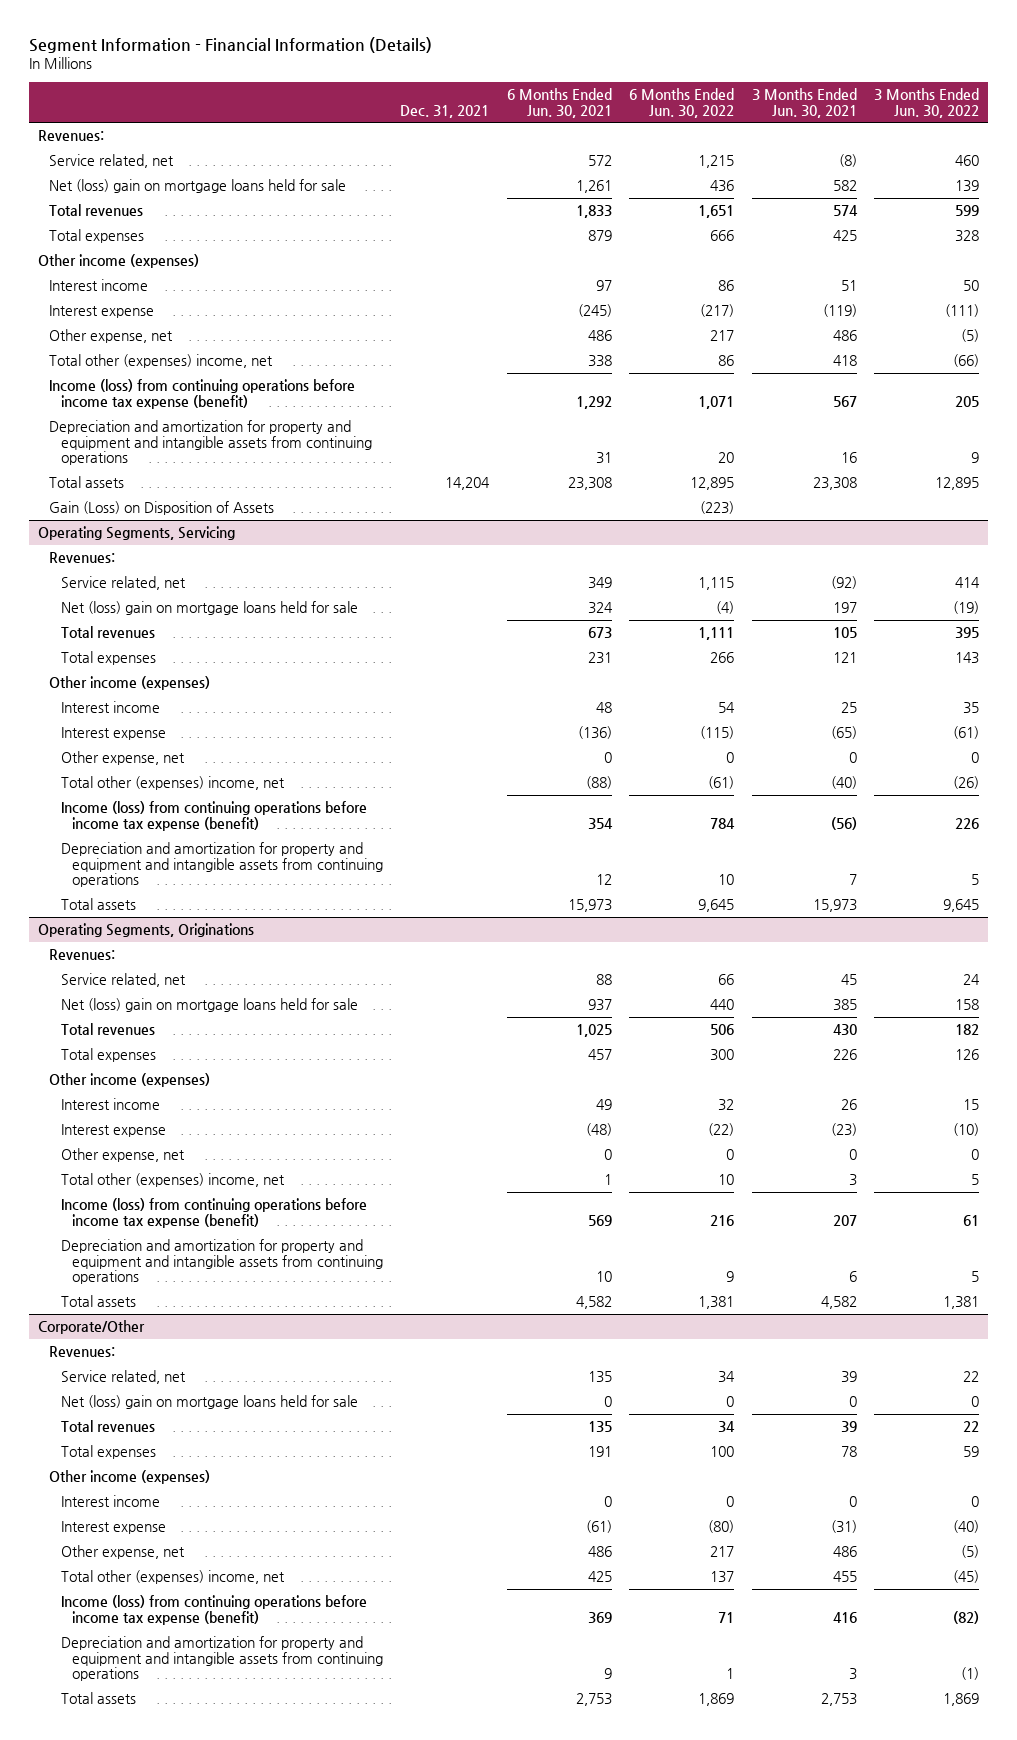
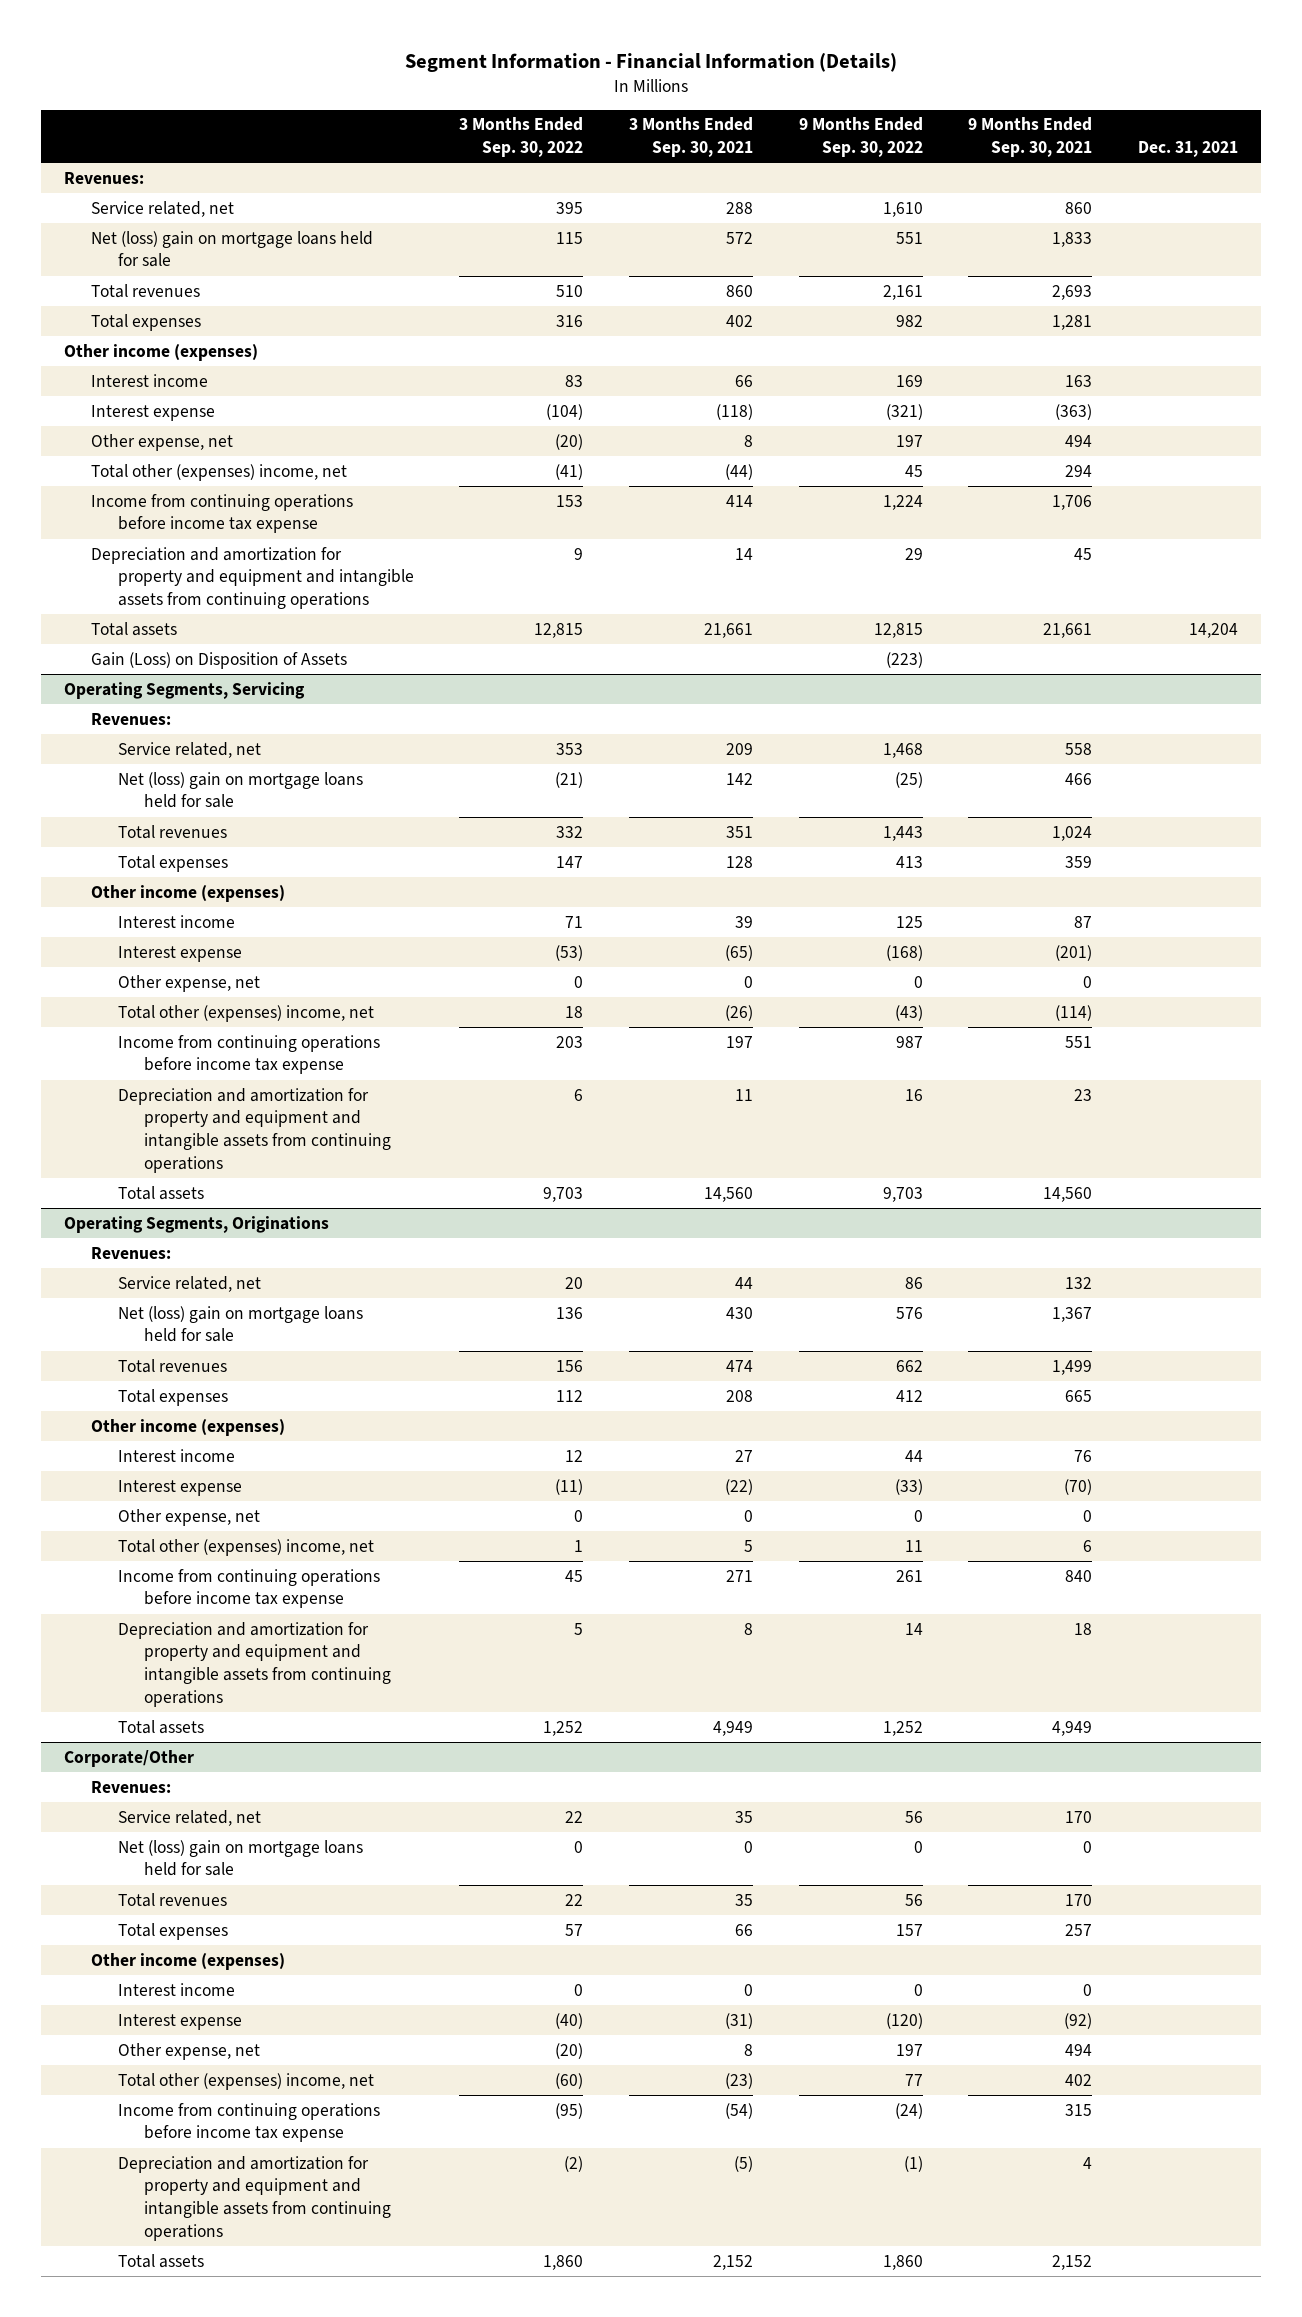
- | Dec. 31, 2021 | 6 Months Ended Jun. 30, 2021 | 6 Months Ended Jun. 30, 2022 | 3 Months Ended Jun. 30, 2021 | 3 Months Ended Jun. 30, 2022
+ | 3 Months Ended Sep. 30, 2022 | 3 Months Ended Sep. 30, 2021 | 9 Months Ended Sep. 30, 2022 | 9 Months Ended Sep. 30, 2021 | Dec. 31, 2021
- Income (loss) from continuing operations before income tax expense (benefit) | | 1,292 | 1,071 | 567 | 205
+ Income from continuing operations before income tax expense | 153 | 414 | 1,224 | 1,706 |
@ Operating Segments, Servicing
- Income (loss) from continuing operations before income tax expense (benefit) | | 354 | 784 | (56) | 226
+ Income from continuing operations before income tax expense | 203 | 197 | 987 | 551 |
@ Operating Segments, Originations
- Income (loss) from continuing operations before income tax expense (benefit) | | 569 | 216 | 207 | 61
+ Income from continuing operations before income tax expense | 45 | 271 | 261 | 840 |
@ Corporate/Other
- Income (loss) from continuing operations before income tax expense (benefit) | | 369 | 71 | 416 | (82)
+ Income from continuing operations before income tax expense | (95) | (54) | (24) | 315 |

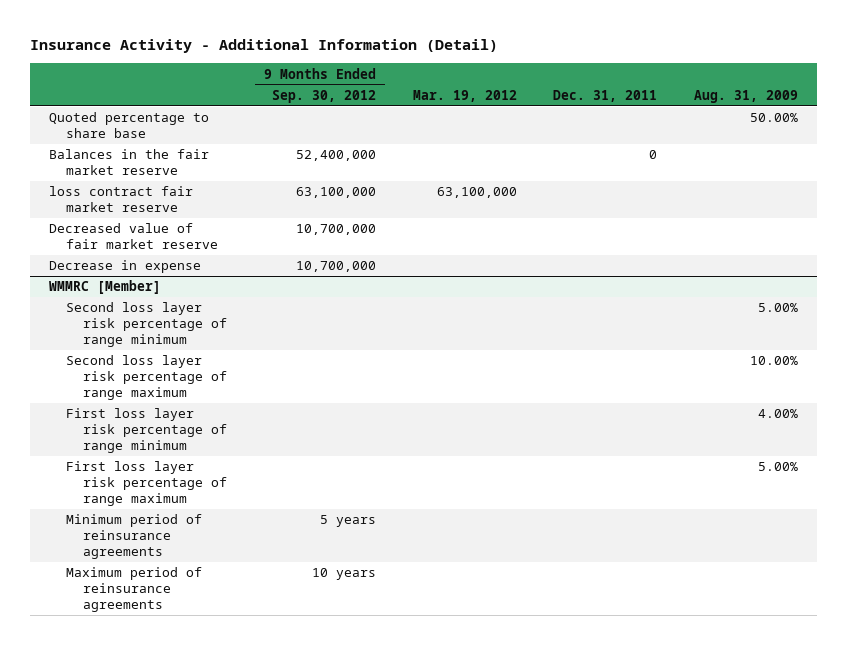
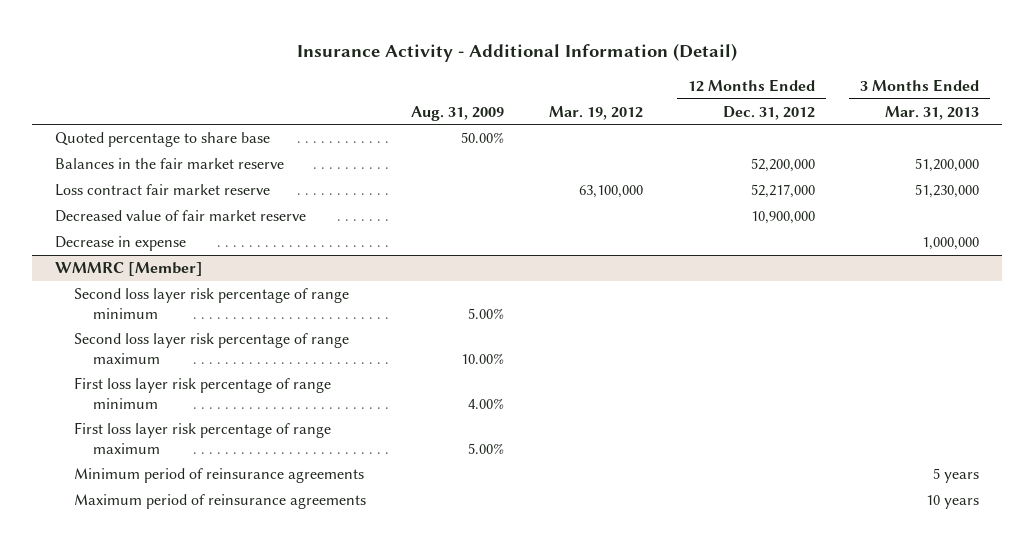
- | 9 Months Ended Sep. 30, 2012 | Mar. 19, 2012 | Dec. 31, 2011 | Aug. 31, 2009
+ | Aug. 31, 2009 | Mar. 19, 2012 | 12 Months Ended Dec. 31, 2012 | 3 Months Ended Mar. 31, 2013
- loss contract fair market reserve | 63,100,000 | 63,100,000 | |
+ Loss contract fair market reserve | | 63,100,000 | 52,217,000 | 51,230,000

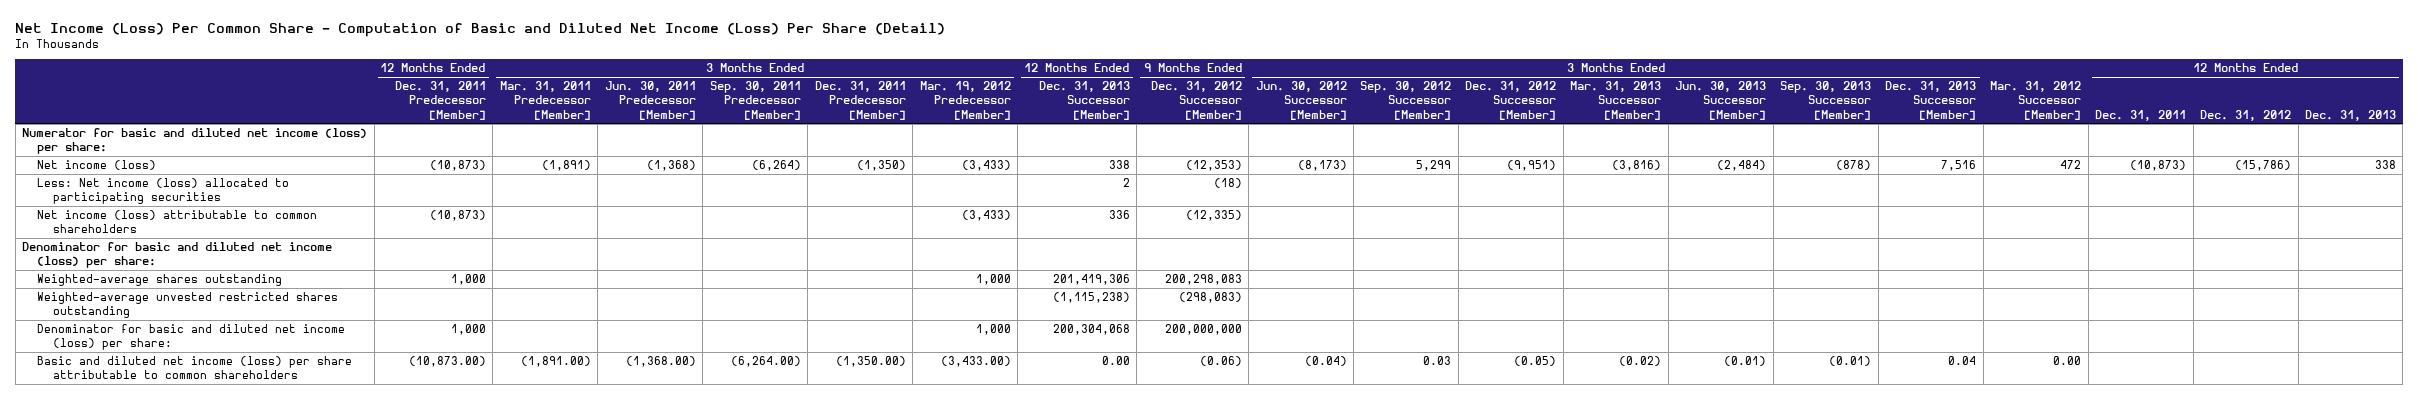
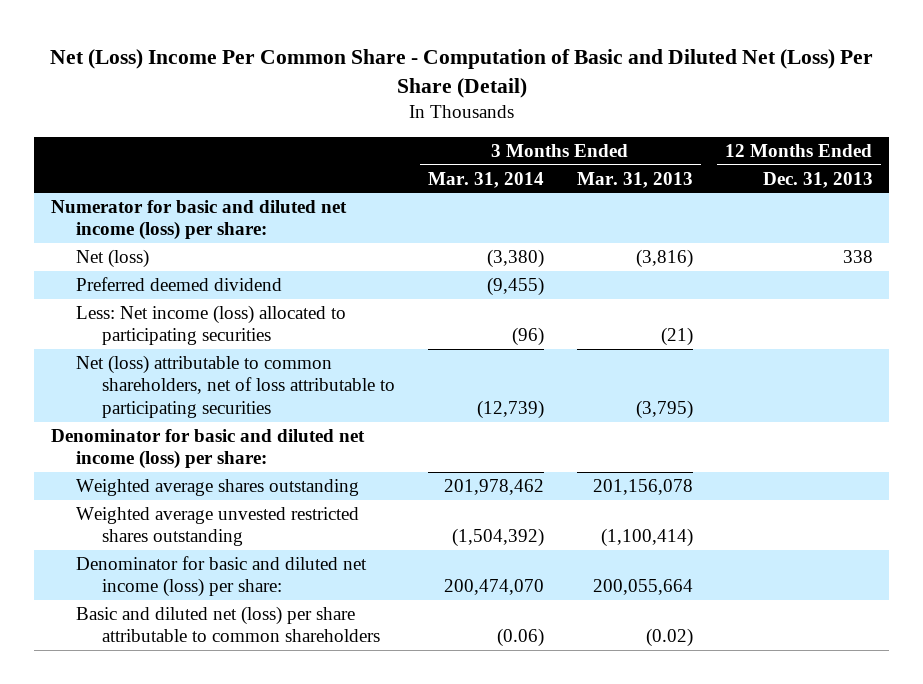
- Net Income (Loss) Per Common Share - Computation of Basic and Diluted Net Income (Loss) Per Share (Detail)
+ Net (Loss) Income Per Common Share - Computation of Basic and Diluted Net (Loss) Per Share (Detail)
- | 12 Months Ended Dec. 31, 2011 Predecessor [Member] | 3 Months Ended Mar. 31, 2011 Predecessor [Member] | 3 Months Ended Jun. 30, 2011 Predecessor [Member] | 3 Months Ended Sep. 30, 2011 Predecessor [Member] | 3 Months Ended Dec. 31, 2011 Predecessor [Member] | 3 Months Ended Mar. 19, 2012 Predecessor [Member] | 12 Months Ended Dec. 31, 2013 Successor [Member] | 9 Months Ended Dec. 31, 2012 Successor [Member] | 3 Months Ended Jun. 30, 2012 Successor [Member] | 3 Months Ended Sep. 30, 2012 Successor [Member] | 3 Months Ended Dec. 31, 2012 Successor [Member] | 3 Months Ended Mar. 31, 2013 Successor [Member] | 3 Months Ended Jun. 30, 2013 Successor [Member] | 3 Months Ended Sep. 30, 2013 Successor [Member] | 3 Months Ended Dec. 31, 2013 Successor [Member] | Mar. 31, 2012 Successor [Member] | 12 Months Ended Dec. 31, 2011 | 12 Months Ended Dec. 31, 2012 | 12 Months Ended Dec. 31, 2013
+ | 3 Months Ended Mar. 31, 2014 | 3 Months Ended Mar. 31, 2013 | 12 Months Ended Dec. 31, 2013
- Net income (loss) | (10,873) | (1,891) | (1,368) | (6,264) | (1,350) | (3,433) | 338 | (12,353) | (8,173) | 5,299 | (9,951) | (3,816) | (2,484) | (878) | 7,516 | 472 | (10,873) | (15,786) | 338
+ Net (loss) | (3,380) | (3,816) | 338
+ Preferred deemed dividend | (9,455) | |
- Net income (loss) attributable to common shareholders | (10,873) | | | | | (3,433) | 336 | (12,335) | | | | | | | | | | |
+ Net (loss) attributable to common shareholders, net of loss attributable to participating securities | (12,739) | (3,795) |
- Weighted-average shares outstanding | 1,000 | | | | | 1,000 | 201,419,306 | 200,298,083 | | | | | | | | | | |
- Weighted-average unvested restricted shares outstanding | | | | | | | (1,115,238) | (298,083) | | | | | | | | | | |
+ Weighted average shares outstanding | 201,978,462 | 201,156,078 |
+ Weighted average unvested restricted shares outstanding | (1,504,392) | (1,100,414) |
- Basic and diluted net income (loss) per share attributable to common shareholders | (10,873.00) | (1,891.00) | (1,368.00) | (6,264.00) | (1,350.00) | (3,433.00) | 0.00 | (0.06) | (0.04) | 0.03 | (0.05) | (0.02) | (0.01) | (0.01) | 0.04 | 0.00 | | |
+ Basic and diluted net (loss) per share attributable to common shareholders | (0.06) | (0.02) |

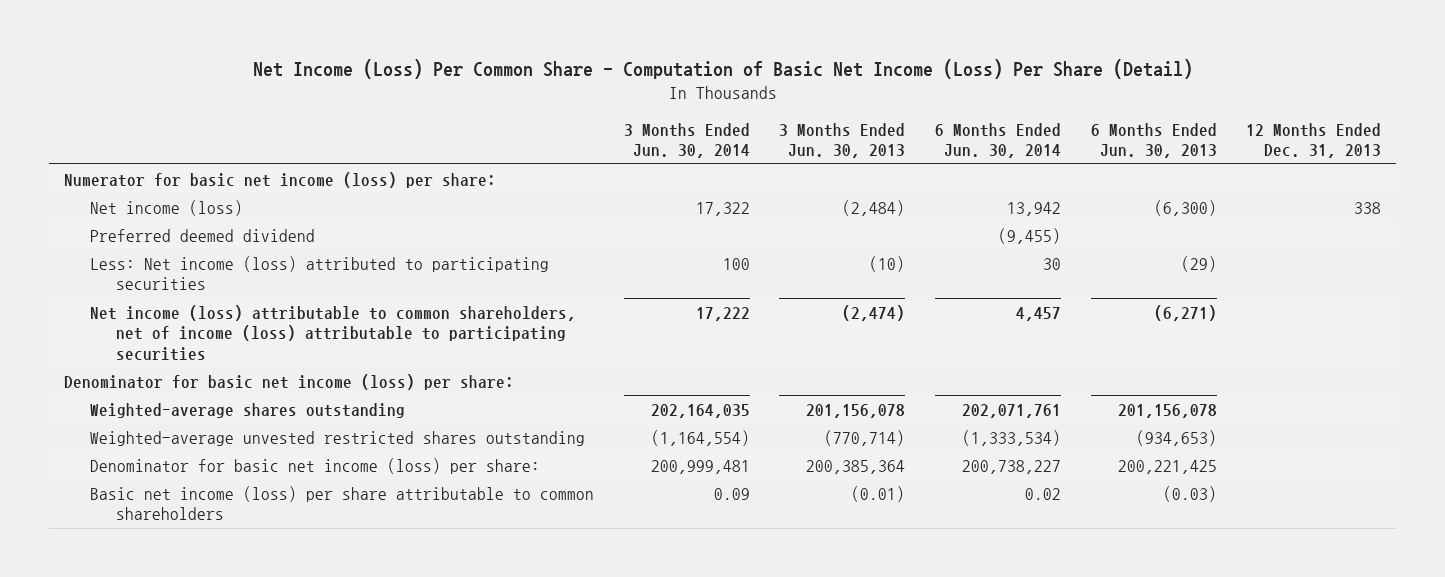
- Net (Loss) Income Per Common Share - Computation of Basic and Diluted Net (Loss) Per Share (Detail)
+ Net Income (Loss) Per Common Share - Computation of Basic Net Income (Loss) Per Share (Detail)
- | 3 Months Ended Mar. 31, 2014 | 3 Months Ended Mar. 31, 2013 | 12 Months Ended Dec. 31, 2013
+ | 3 Months Ended Jun. 30, 2014 | 3 Months Ended Jun. 30, 2013 | 6 Months Ended Jun. 30, 2014 | 6 Months Ended Jun. 30, 2013 | 12 Months Ended Dec. 31, 2013
- Numerator for basic and diluted net income (loss) per share:
- Net (loss) | (3,380) | (3,816) | 338
+ Numerator for basic net income (loss) per share:
+ Net income (loss) | 17,322 | (2,484) | 13,942 | (6,300) | 338
- Less: Net income (loss) allocated to participating securities | (96) | (21) |
- Net (loss) attributable to common shareholders, net of loss attributable to participating securities | (12,739) | (3,795) |
- Denominator for basic and diluted net income (loss) per share:
- Weighted average shares outstanding | 201,978,462 | 201,156,078 |
- Weighted average unvested restricted shares outstanding | (1,504,392) | (1,100,414) |
- Denominator for basic and diluted net income (loss) per share: | 200,474,070 | 200,055,664 |
- Basic and diluted net (loss) per share attributable to common shareholders | (0.06) | (0.02) |
+ Less: Net income (loss) attributed to participating securities | 100 | (10) | 30 | (29) |
+ Net income (loss) attributable to common shareholders, net of income (loss) attributable to participating securities | 17,222 | (2,474) | 4,457 | (6,271) |
+ Denominator for basic net income (loss) per share:
+ Weighted-average shares outstanding | 202,164,035 | 201,156,078 | 202,071,761 | 201,156,078 |
+ Weighted-average unvested restricted shares outstanding | (1,164,554) | (770,714) | (1,333,534) | (934,653) |
+ Denominator for basic net income (loss) per share: | 200,999,481 | 200,385,364 | 200,738,227 | 200,221,425 |
+ Basic net income (loss) per share attributable to common shareholders | 0.09 | (0.01) | 0.02 | (0.03) |

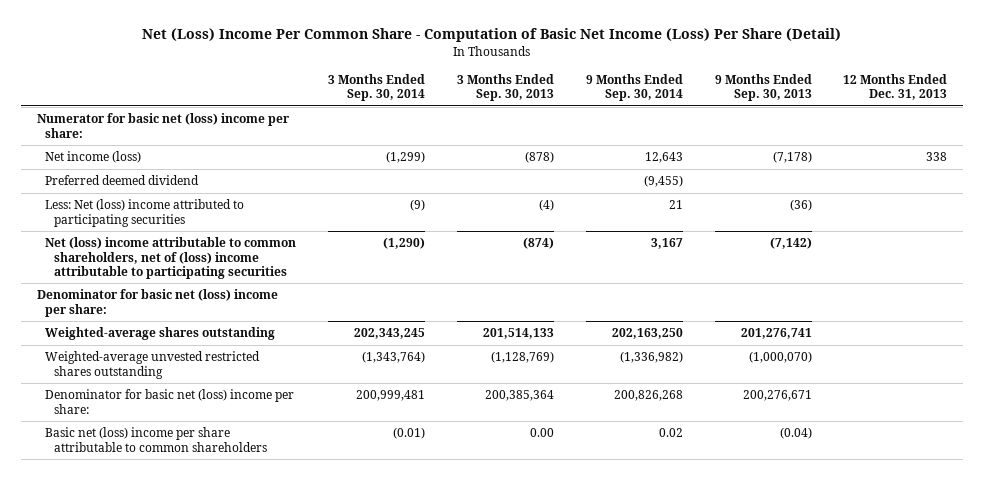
- Net Income (Loss) Per Common Share - Computation of Basic Net Income (Loss) Per Share (Detail)
+ Net (Loss) Income Per Common Share - Computation of Basic Net Income (Loss) Per Share (Detail)
- | 3 Months Ended Jun. 30, 2014 | 3 Months Ended Jun. 30, 2013 | 6 Months Ended Jun. 30, 2014 | 6 Months Ended Jun. 30, 2013 | 12 Months Ended Dec. 31, 2013
+ | 3 Months Ended Sep. 30, 2014 | 3 Months Ended Sep. 30, 2013 | 9 Months Ended Sep. 30, 2014 | 9 Months Ended Sep. 30, 2013 | 12 Months Ended Dec. 31, 2013
- Numerator for basic net income (loss) per share:
+ Numerator for basic net (loss) income per share:
- Less: Net income (loss) attributed to participating securities | 100 | (10) | 30 | (29) |
- Net income (loss) attributable to common shareholders, net of income (loss) attributable to participating securities | 17,222 | (2,474) | 4,457 | (6,271) |
- Denominator for basic net income (loss) per share:
+ Less: Net (loss) income attributed to participating securities | (9) | (4) | 21 | (36) |
+ Net (loss) income attributable to common shareholders, net of (loss) income attributable to participating securities | (1,290) | (874) | 3,167 | (7,142) |
+ Denominator for basic net (loss) income per share:
- Denominator for basic net income (loss) per share: | 200,999,481 | 200,385,364 | 200,738,227 | 200,221,425 |
- Basic net income (loss) per share attributable to common shareholders | 0.09 | (0.01) | 0.02 | (0.03) |
+ Denominator for basic net (loss) income per share: | 200,999,481 | 200,385,364 | 200,826,268 | 200,276,671 |
+ Basic net (loss) income per share attributable to common shareholders | (0.01) | 0.00 | 0.02 | (0.04) |

